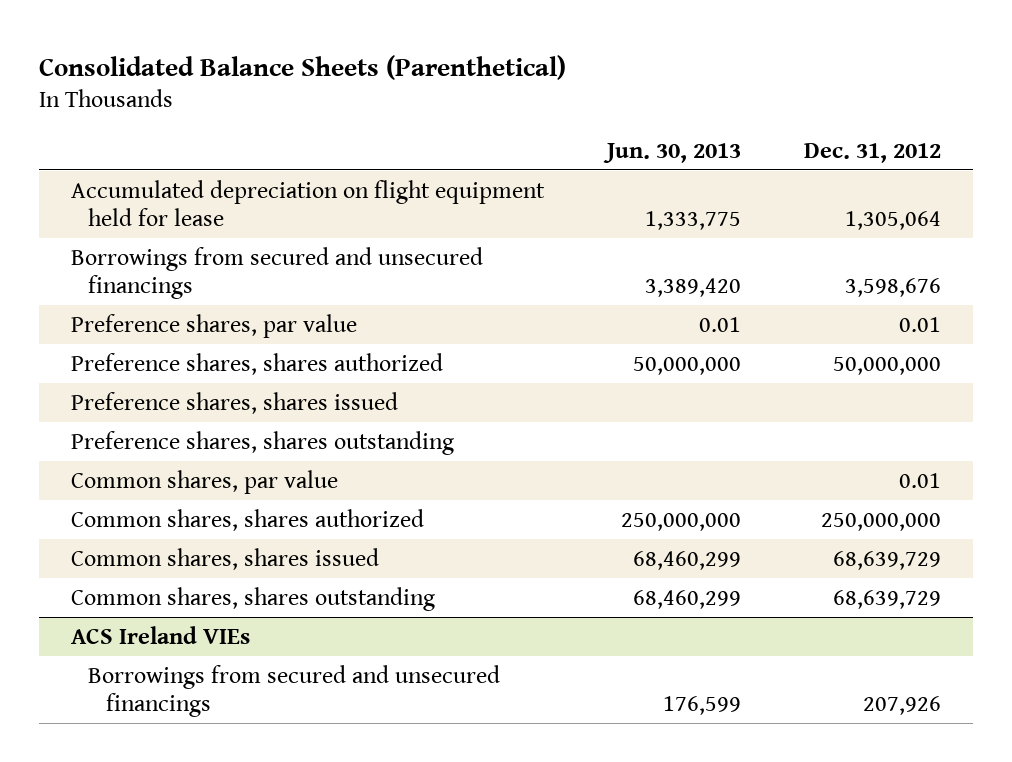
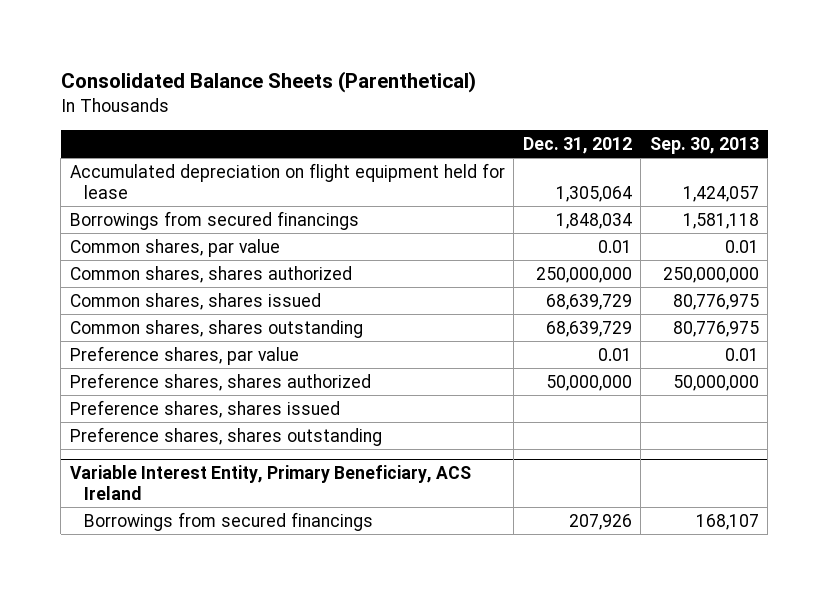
- | Jun. 30, 2013 | Dec. 31, 2012
+ | Dec. 31, 2012 | Sep. 30, 2013
- Borrowings from secured and unsecured financings | 3,389,420 | 3,598,676
+ Borrowings from secured financings | 1,848,034 | 1,581,118
- ACS Ireland VIEs
- Borrowings from secured and unsecured financings | 176,599 | 207,926
moved down: Preference shares, par value | 0.01 | 0.01
moved down: Preference shares, shares authorized | 50,000,000 | 50,000,000
moved down: Preference shares, shares issued
moved down: Preference shares, shares outstanding
+ Variable Interest Entity, Primary Beneficiary, ACS Ireland
+ Borrowings from secured financings | 207,926 | 168,107

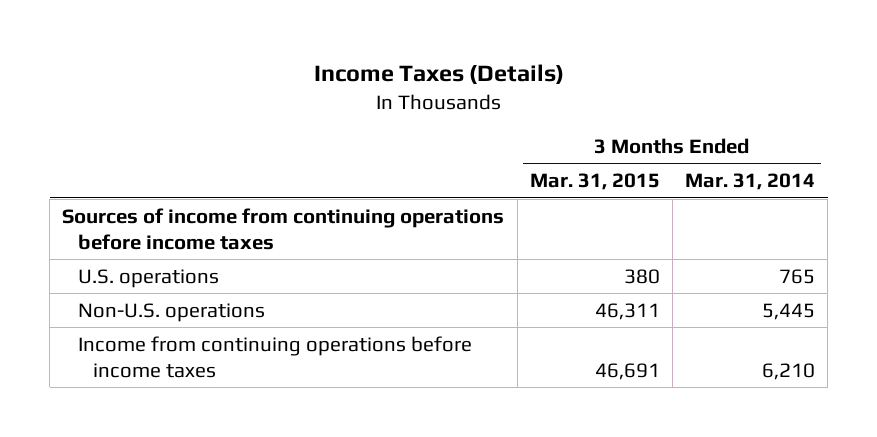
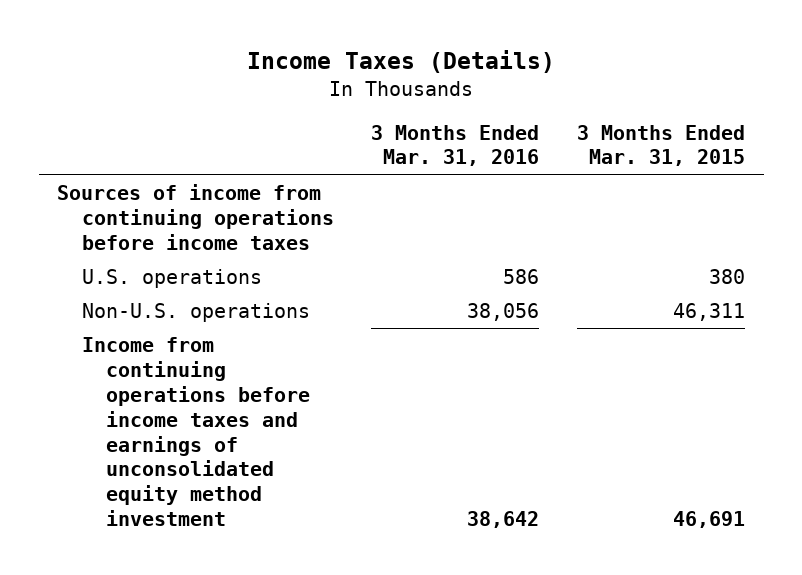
- | 3 Months Ended Mar. 31, 2015 | 3 Months Ended Mar. 31, 2014
+ | 3 Months Ended Mar. 31, 2016 | 3 Months Ended Mar. 31, 2015
- Income from continuing operations before income taxes | 46,691 | 6,210
+ Income from continuing operations before income taxes and earnings of unconsolidated equity method investment | 38,642 | 46,691

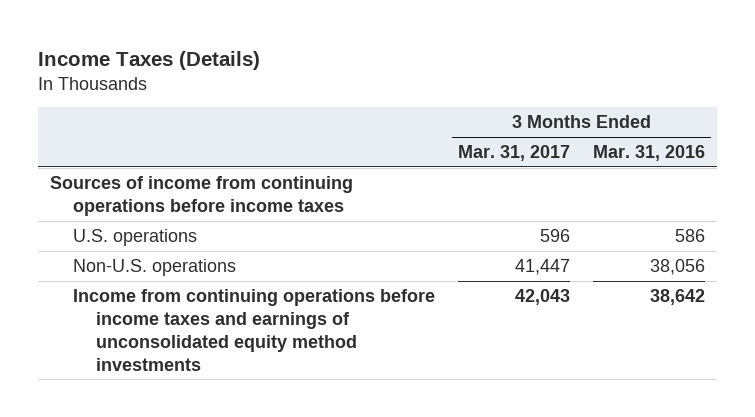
- | 3 Months Ended Mar. 31, 2016 | 3 Months Ended Mar. 31, 2015
+ | 3 Months Ended Mar. 31, 2017 | 3 Months Ended Mar. 31, 2016
- Income from continuing operations before income taxes and earnings of unconsolidated equity method investment | 38,642 | 46,691
+ Income from continuing operations before income taxes and earnings of unconsolidated equity method investments | 42,043 | 38,642

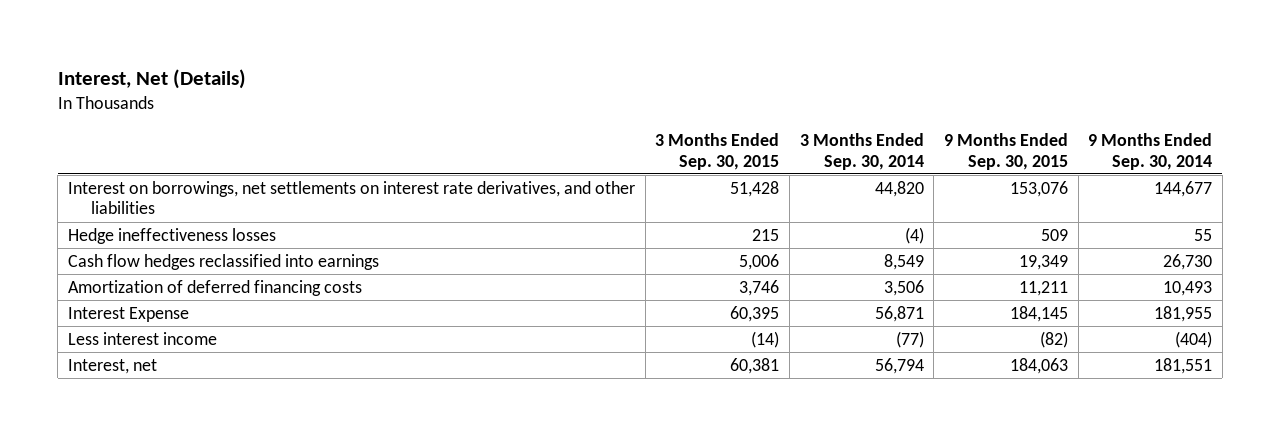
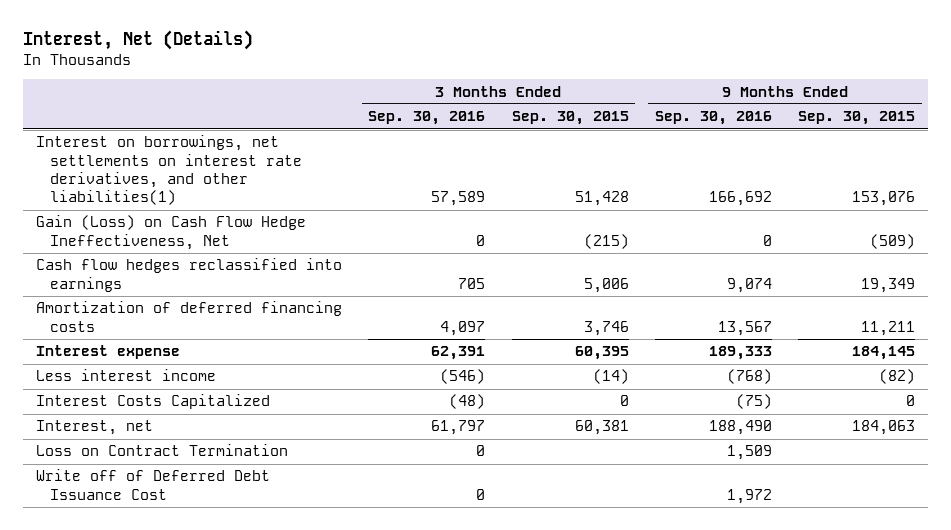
- | 3 Months Ended Sep. 30, 2015 | 3 Months Ended Sep. 30, 2014 | 9 Months Ended Sep. 30, 2015 | 9 Months Ended Sep. 30, 2014
+ | 3 Months Ended Sep. 30, 2016 | 3 Months Ended Sep. 30, 2015 | 9 Months Ended Sep. 30, 2016 | 9 Months Ended Sep. 30, 2015
- Interest on borrowings, net settlements on interest rate derivatives, and other liabilities | 51,428 | 44,820 | 153,076 | 144,677
- Hedge ineffectiveness losses | 215 | (4) | 509 | 55
+ Interest on borrowings, net settlements on interest rate derivatives, and other liabilities(1) | 57,589 | 51,428 | 166,692 | 153,076
+ Gain (Loss) on Cash Flow Hedge Ineffectiveness, Net | 0 | (215) | 0 | (509)
- Interest Expense | 60,395 | 56,871 | 184,145 | 181,955
+ Interest expense | 62,391 | 60,395 | 189,333 | 184,145
+ Interest Costs Capitalized | (48) | 0 | (75) | 0
+ Loss on Contract Termination | 0 | | 1,509 |
+ Write off of Deferred Debt Issuance Cost | 0 | | 1,972 |

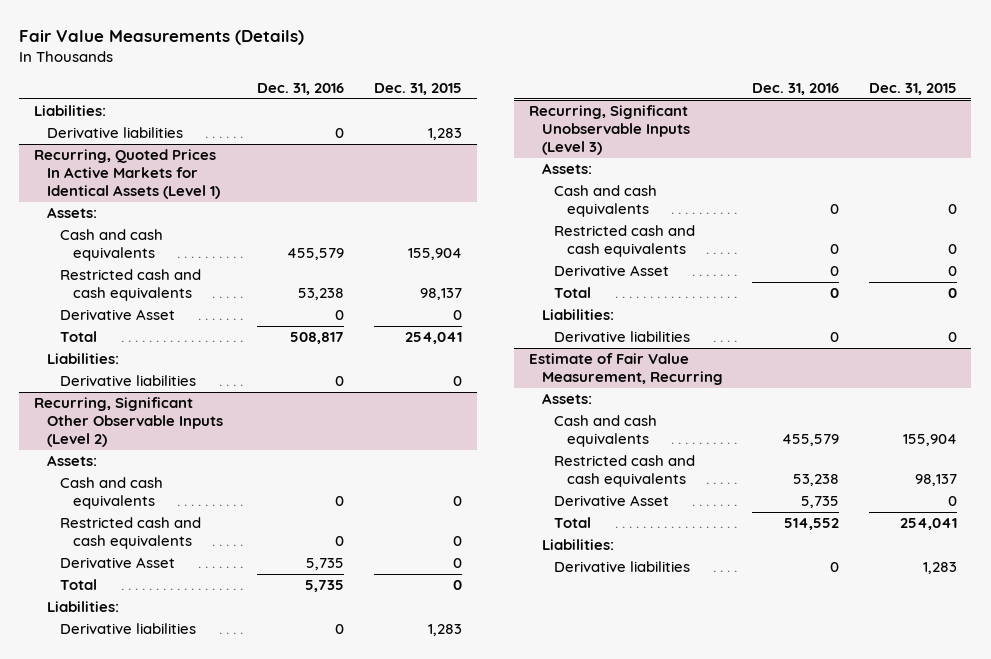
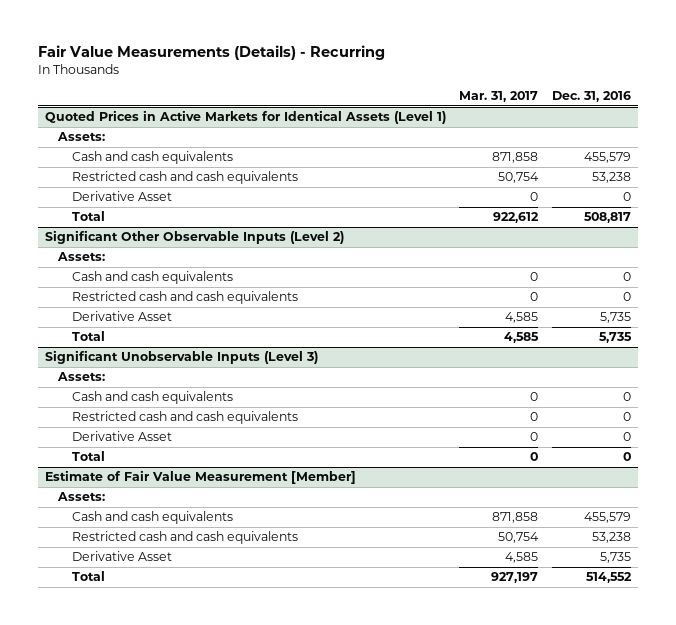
- Fair Value Measurements (Details)
+ Fair Value Measurements (Details) - Recurring
- | Dec. 31, 2016 | Dec. 31, 2015
+ | Mar. 31, 2017 | Dec. 31, 2016
- Liabilities:
- Derivative liabilities | 0 | 1,283
- Recurring, Quoted Prices In Active Markets for Identical Assets (Level 1)
+ Quoted Prices in Active Markets for Identical Assets (Level 1)
- Liabilities:
- Derivative liabilities | 0 | 0
- Recurring, Significant Other Observable Inputs (Level 2)
+ Significant Other Observable Inputs (Level 2)
- Liabilities:
- Derivative liabilities | 0 | 1,283
- Recurring, Significant Unobservable Inputs (Level 3)
+ Significant Unobservable Inputs (Level 3)
- Liabilities:
- Derivative liabilities | 0 | 0
- Estimate of Fair Value Measurement, Recurring
+ Estimate of Fair Value Measurement [Member]
- Liabilities:
- Derivative liabilities | 0 | 1,283

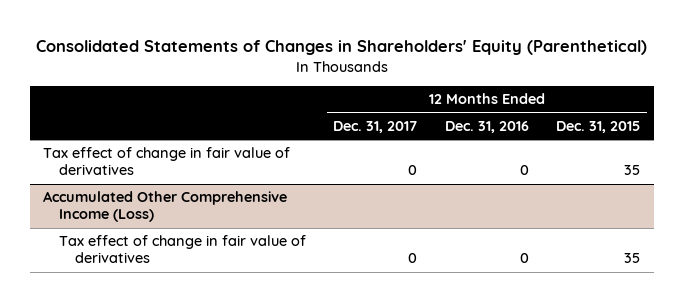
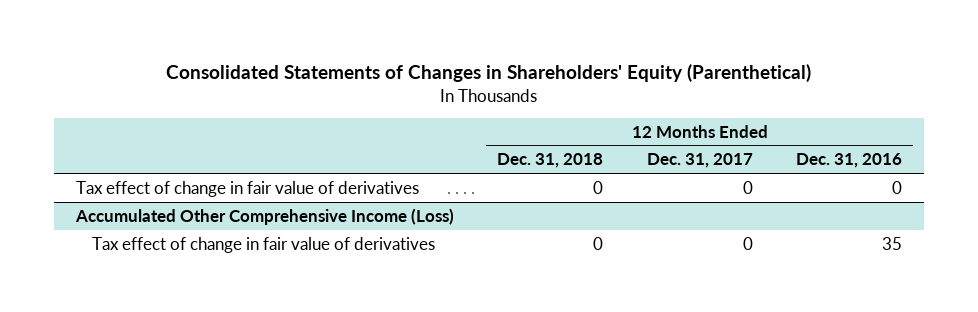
- | 12 Months Ended Dec. 31, 2017 | 12 Months Ended Dec. 31, 2016 | 12 Months Ended Dec. 31, 2015
+ | 12 Months Ended Dec. 31, 2018 | 12 Months Ended Dec. 31, 2017 | 12 Months Ended Dec. 31, 2016
@ Accumulated Other Comprehensive Income (Loss)
- Tax effect of change in fair value of derivatives | 0 | 0 | 35
+ Tax effect of change in fair value of derivatives | 0 | 0 | 35

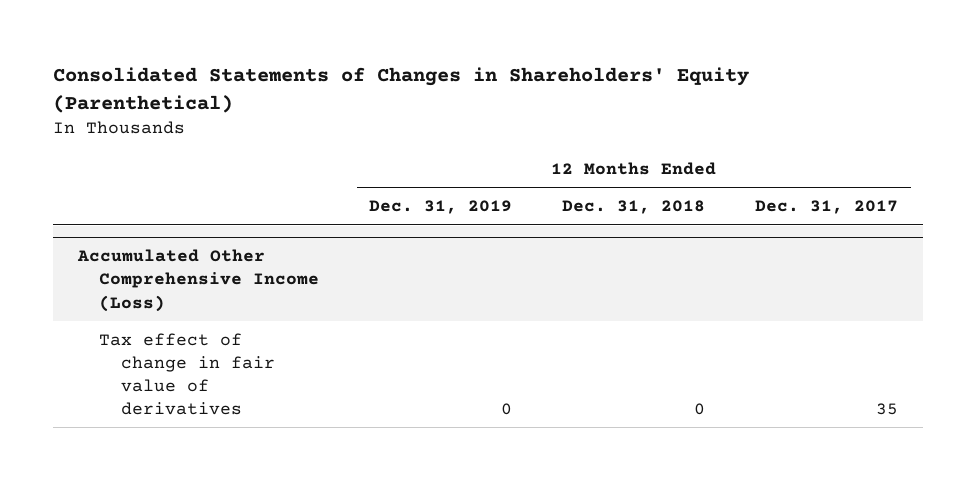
- | 12 Months Ended Dec. 31, 2018 | 12 Months Ended Dec. 31, 2017 | 12 Months Ended Dec. 31, 2016
+ | 12 Months Ended Dec. 31, 2019 | 12 Months Ended Dec. 31, 2018 | 12 Months Ended Dec. 31, 2017
- Tax effect of change in fair value of derivatives | 0 | 0 | 0
@ Accumulated Other Comprehensive Income (Loss)
- Tax effect of change in fair value of derivatives | 0 | 0 | 35
+ Tax effect of change in fair value of derivatives | 0 | 0 | 35

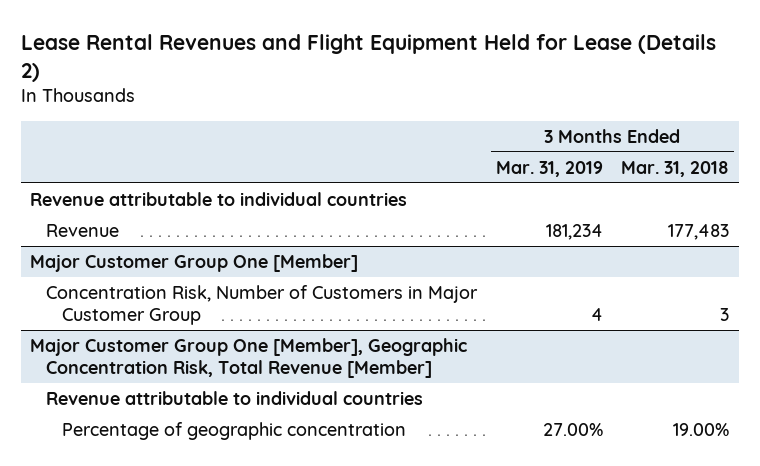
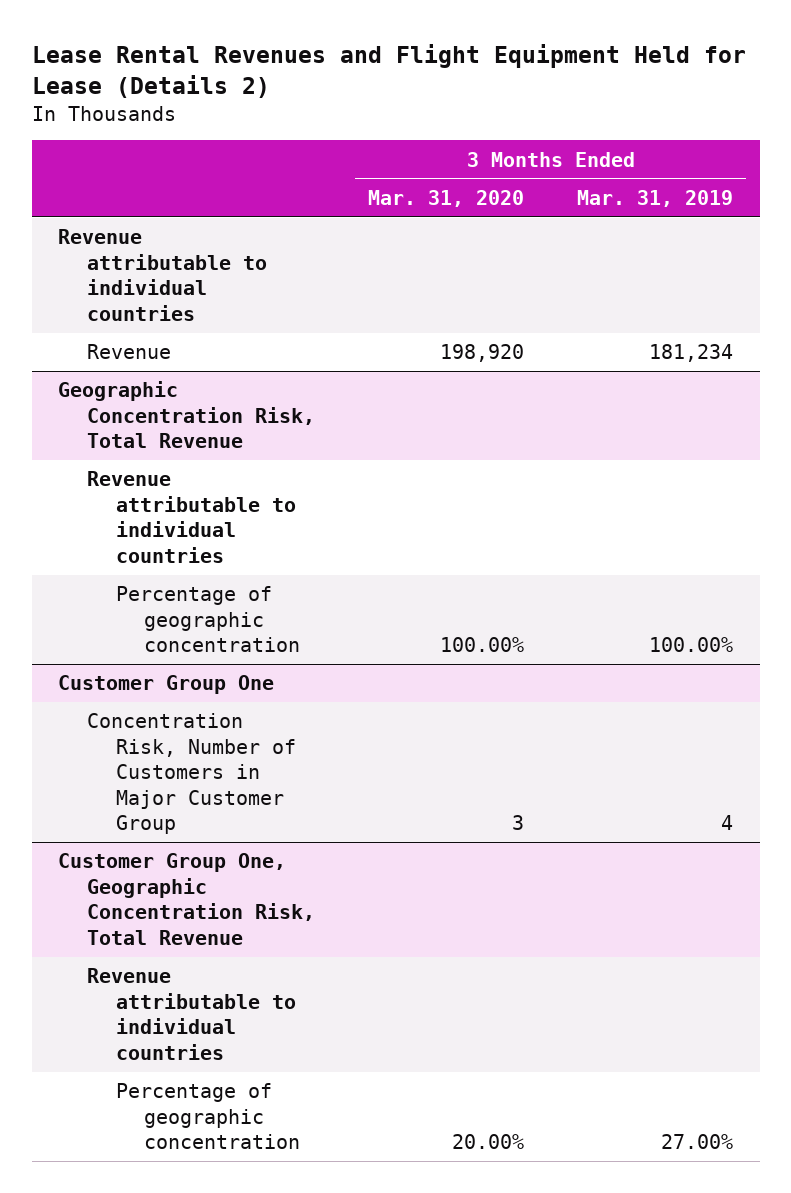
- | 3 Months Ended Mar. 31, 2019 | 3 Months Ended Mar. 31, 2018
+ | 3 Months Ended Mar. 31, 2020 | 3 Months Ended Mar. 31, 2019
- Major Customer Group One [Member]
+ Geographic Concentration Risk, Total Revenue
+ Revenue attributable to individual countries
+ Percentage of geographic concentration | 100.00% | 100.00%
+ Customer Group One
- Major Customer Group One [Member], Geographic Concentration Risk, Total Revenue [Member]
+ Customer Group One, Geographic Concentration Risk, Total Revenue

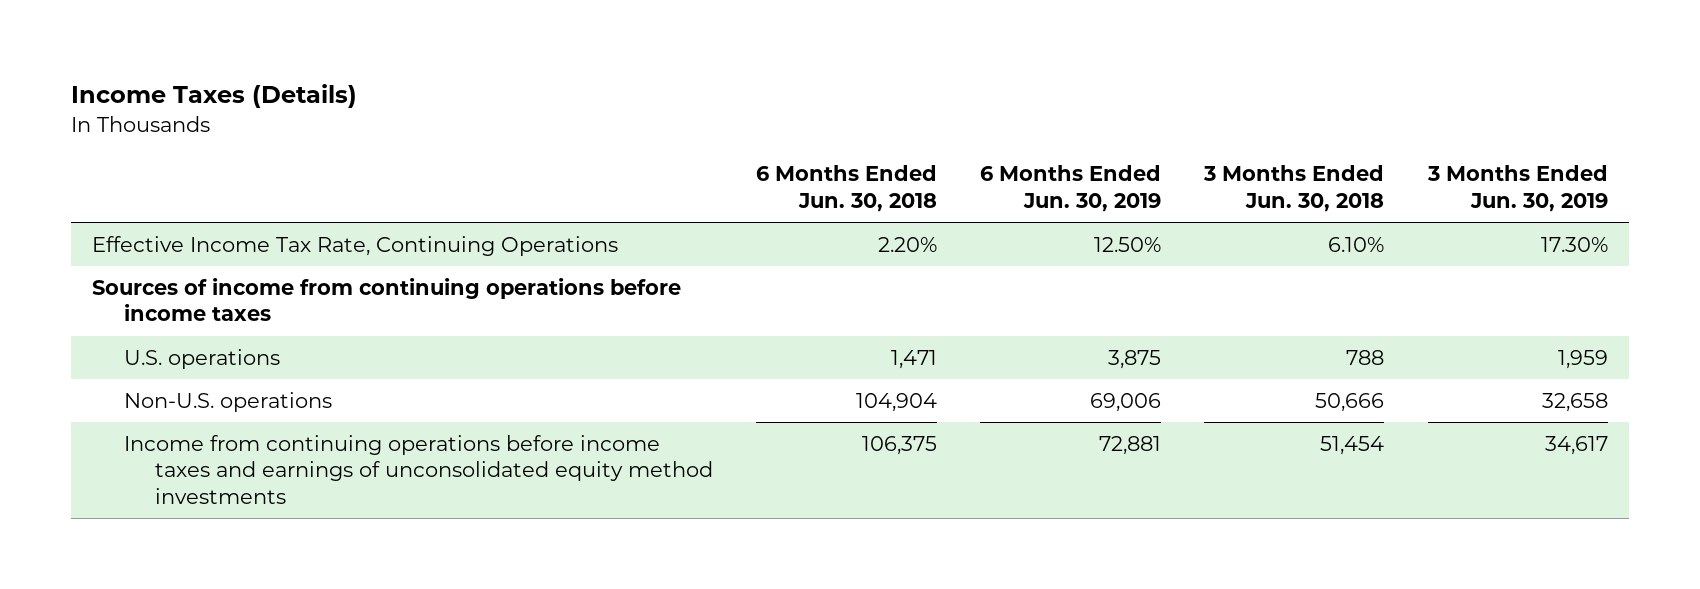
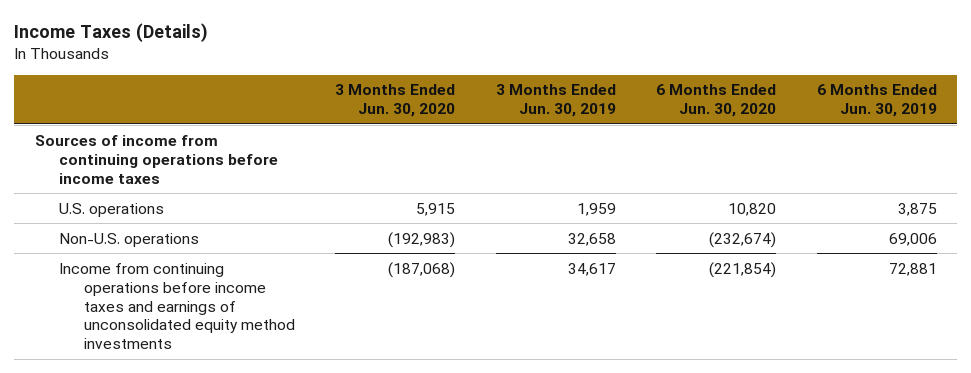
- | 6 Months Ended Jun. 30, 2018 | 6 Months Ended Jun. 30, 2019 | 3 Months Ended Jun. 30, 2018 | 3 Months Ended Jun. 30, 2019
+ | 3 Months Ended Jun. 30, 2020 | 3 Months Ended Jun. 30, 2019 | 6 Months Ended Jun. 30, 2020 | 6 Months Ended Jun. 30, 2019
- Effective Income Tax Rate, Continuing Operations | 2.20% | 12.50% | 6.10% | 17.30%

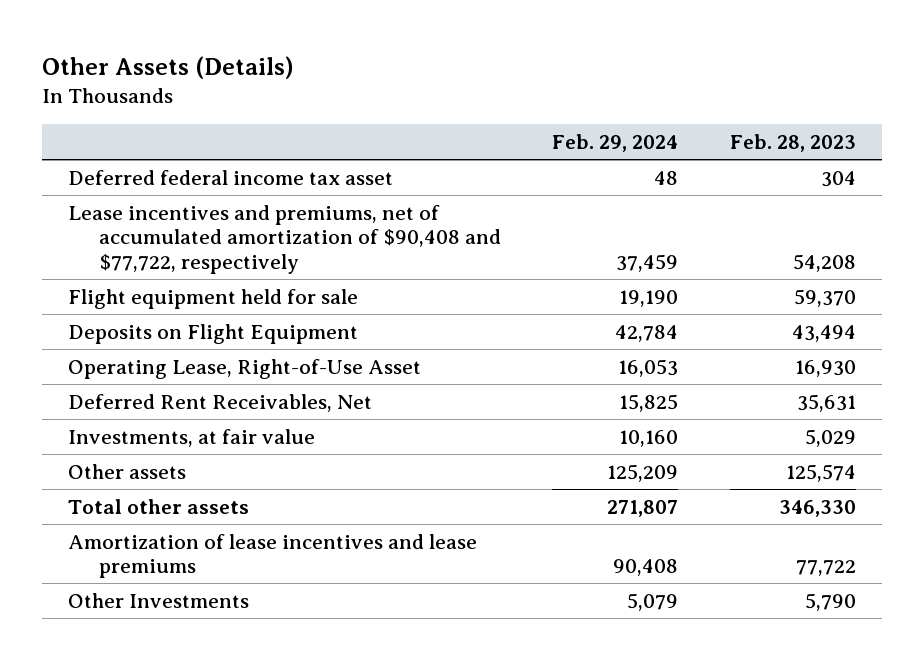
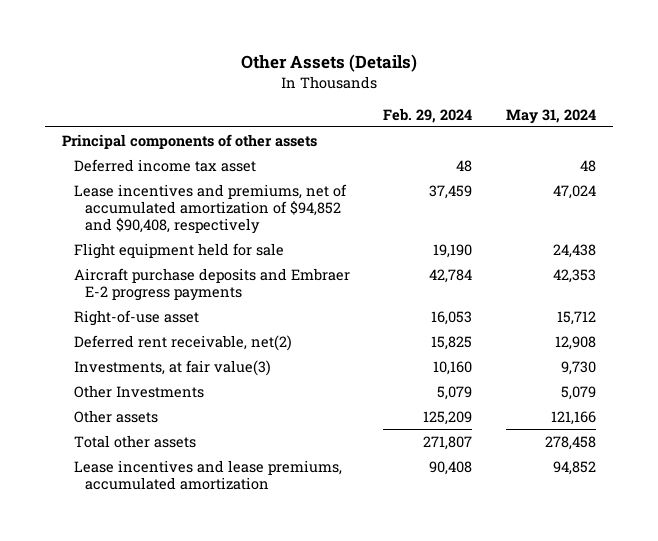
- | Feb. 29, 2024 | Feb. 28, 2023
+ | Feb. 29, 2024 | May 31, 2024
- Deferred federal income tax asset | 48 | 304
- Lease incentives and premiums, net of accumulated amortization of $90,408 and $77,722, respectively | 37,459 | 54,208
+ Principal components of other assets
+ Deferred income tax asset | 48 | 48
+ Lease incentives and premiums, net of accumulated amortization of $94,852 and $90,408, respectively | 37,459 | 47,024
- Deposits on Flight Equipment | 42,784 | 43,494
- Operating Lease, Right-of-Use Asset | 16,053 | 16,930
- Deferred Rent Receivables, Net | 15,825 | 35,631
- Investments, at fair value | 10,160 | 5,029
+ Aircraft purchase deposits and Embraer E-2 progress payments | 42,784 | 42,353
+ Right-of-use asset | 16,053 | 15,712
+ Deferred rent receivable, net(2) | 15,825 | 12,908
+ Investments, at fair value(3) | 10,160 | 9,730
moved up: Other Investments | 5,079 | 5,079
- Amortization of lease incentives and lease premiums | 90,408 | 77,722
+ Lease incentives and lease premiums, accumulated amortization | 90,408 | 94,852

